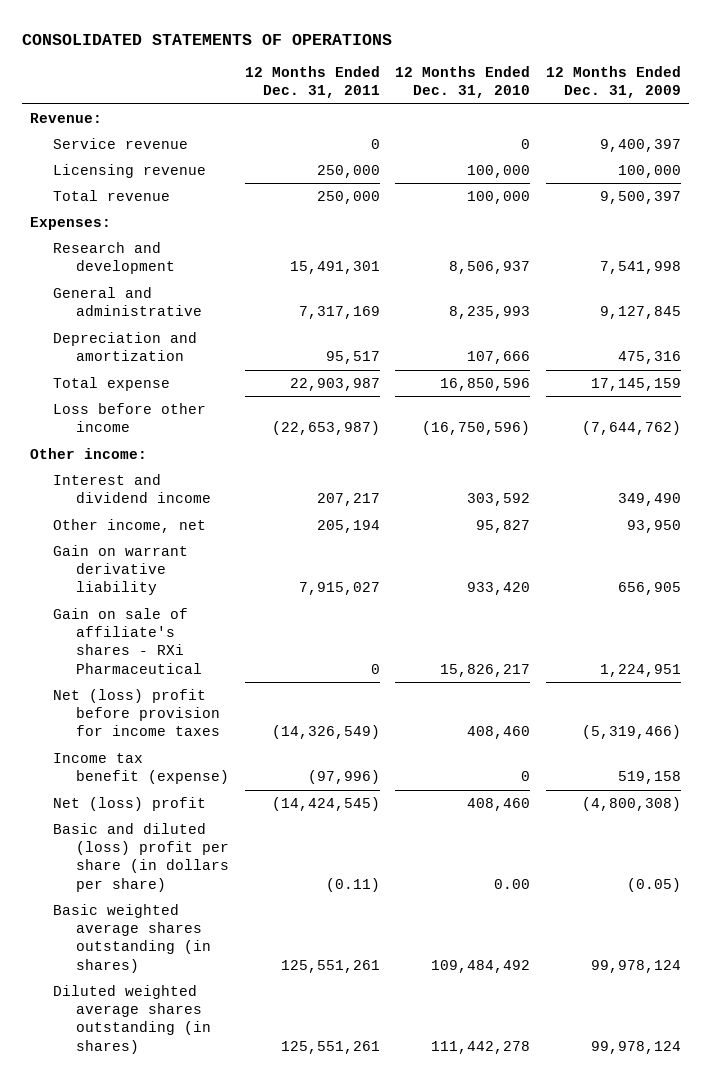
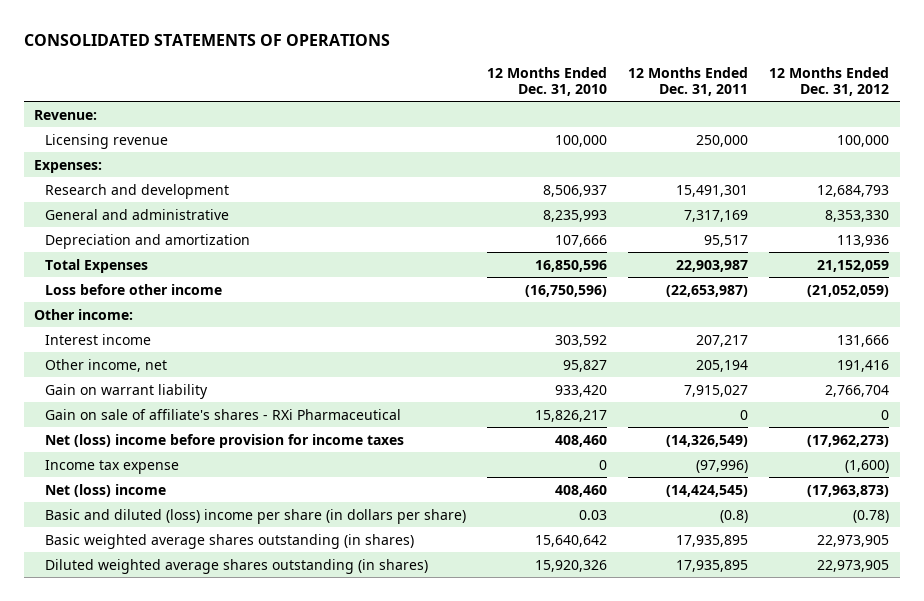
- | 12 Months Ended Dec. 31, 2011 | 12 Months Ended Dec. 31, 2010 | 12 Months Ended Dec. 31, 2009
+ | 12 Months Ended Dec. 31, 2010 | 12 Months Ended Dec. 31, 2011 | 12 Months Ended Dec. 31, 2012
- Service revenue | 0 | 0 | 9,400,397
- Total revenue | 250,000 | 100,000 | 9,500,397
- Total expense | 22,903,987 | 16,850,596 | 17,145,159
+ Total Expenses | 16,850,596 | 22,903,987 | 21,152,059
- Interest and dividend income | 207,217 | 303,592 | 349,490
+ Interest income | 303,592 | 207,217 | 131,666
- Gain on warrant derivative liability | 7,915,027 | 933,420 | 656,905
+ Gain on warrant liability | 933,420 | 7,915,027 | 2,766,704
- Net (loss) profit before provision for income taxes | (14,326,549) | 408,460 | (5,319,466)
- Income tax benefit (expense) | (97,996) | 0 | 519,158
- Net (loss) profit | (14,424,545) | 408,460 | (4,800,308)
- Basic and diluted (loss) profit per share (in dollars per share) | (0.11) | 0.00 | (0.05)
- Basic weighted average shares outstanding (in shares) | 125,551,261 | 109,484,492 | 99,978,124
- Diluted weighted average shares outstanding (in shares) | 125,551,261 | 111,442,278 | 99,978,124
+ Net (loss) income before provision for income taxes | 408,460 | (14,326,549) | (17,962,273)
+ Income tax expense | 0 | (97,996) | (1,600)
+ Net (loss) income | 408,460 | (14,424,545) | (17,963,873)
+ Basic and diluted (loss) income per share (in dollars per share) | 0.03 | (0.8) | (0.78)
+ Basic weighted average shares outstanding (in shares) | 15,640,642 | 17,935,895 | 22,973,905
+ Diluted weighted average shares outstanding (in shares) | 15,920,326 | 17,935,895 | 22,973,905

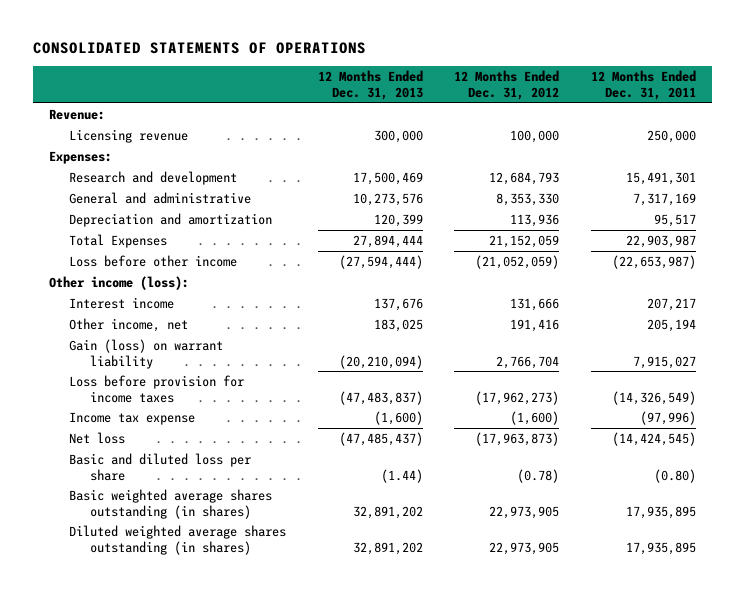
- | 12 Months Ended Dec. 31, 2010 | 12 Months Ended Dec. 31, 2011 | 12 Months Ended Dec. 31, 2012
+ | 12 Months Ended Dec. 31, 2013 | 12 Months Ended Dec. 31, 2012 | 12 Months Ended Dec. 31, 2011
- Other income:
+ Other income (loss):
- Gain on warrant liability | 933,420 | 7,915,027 | 2,766,704
- Gain on sale of affiliate's shares - RXi Pharmaceutical | 15,826,217 | 0 | 0
- Net (loss) income before provision for income taxes | 408,460 | (14,326,549) | (17,962,273)
+ Gain (loss) on warrant liability | (20,210,094) | 2,766,704 | 7,915,027
+ Loss before provision for income taxes | (47,483,837) | (17,962,273) | (14,326,549)
- Net (loss) income | 408,460 | (14,424,545) | (17,963,873)
- Basic and diluted (loss) income per share (in dollars per share) | 0.03 | (0.8) | (0.78)
+ Net loss | (47,485,437) | (17,963,873) | (14,424,545)
+ Basic and diluted loss per share | (1.44) | (0.78) | (0.80)

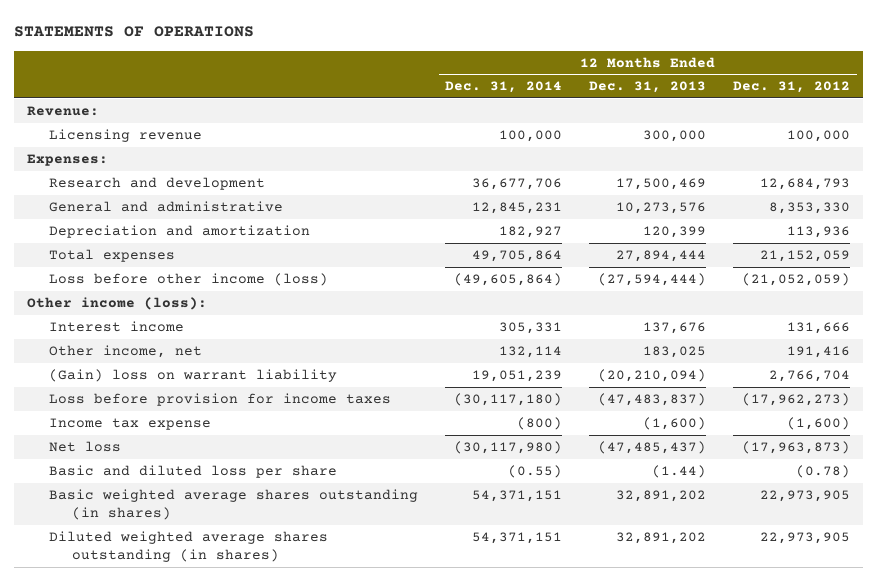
- CONSOLIDATED STATEMENTS OF OPERATIONS
+ STATEMENTS OF OPERATIONS
- | 12 Months Ended Dec. 31, 2013 | 12 Months Ended Dec. 31, 2012 | 12 Months Ended Dec. 31, 2011
+ | 12 Months Ended Dec. 31, 2014 | 12 Months Ended Dec. 31, 2013 | 12 Months Ended Dec. 31, 2012
- Total Expenses | 27,894,444 | 21,152,059 | 22,903,987
- Loss before other income | (27,594,444) | (21,052,059) | (22,653,987)
+ Total expenses | 49,705,864 | 27,894,444 | 21,152,059
+ Loss before other income (loss) | (49,605,864) | (27,594,444) | (21,052,059)
- Gain (loss) on warrant liability | (20,210,094) | 2,766,704 | 7,915,027
+ (Gain) loss on warrant liability | 19,051,239 | (20,210,094) | 2,766,704

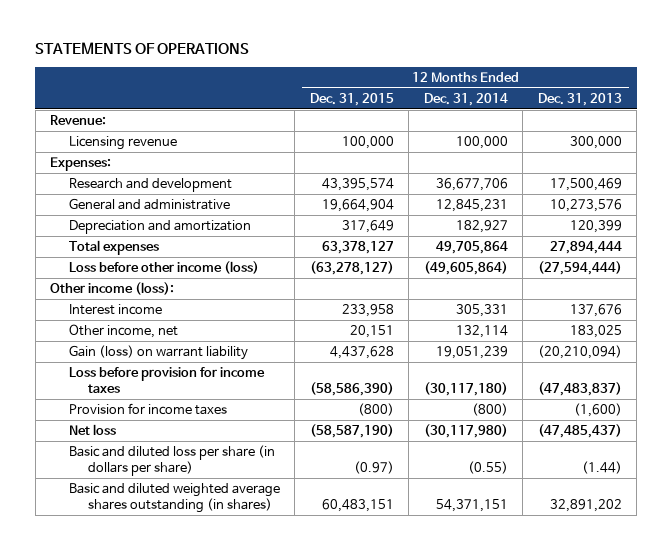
- | 12 Months Ended Dec. 31, 2014 | 12 Months Ended Dec. 31, 2013 | 12 Months Ended Dec. 31, 2012
+ | 12 Months Ended Dec. 31, 2015 | 12 Months Ended Dec. 31, 2014 | 12 Months Ended Dec. 31, 2013
- (Gain) loss on warrant liability | 19,051,239 | (20,210,094) | 2,766,704
+ Gain (loss) on warrant liability | 4,437,628 | 19,051,239 | (20,210,094)
- Income tax expense | (800) | (1,600) | (1,600)
+ Provision for income taxes | (800) | (800) | (1,600)
- Basic and diluted loss per share | (0.55) | (1.44) | (0.78)
- Basic weighted average shares outstanding (in shares) | 54,371,151 | 32,891,202 | 22,973,905
- Diluted weighted average shares outstanding (in shares) | 54,371,151 | 32,891,202 | 22,973,905
+ Basic and diluted loss per share (in dollars per share) | (0.97) | (0.55) | (1.44)
+ Basic and diluted weighted average shares outstanding (in shares) | 60,483,151 | 54,371,151 | 32,891,202

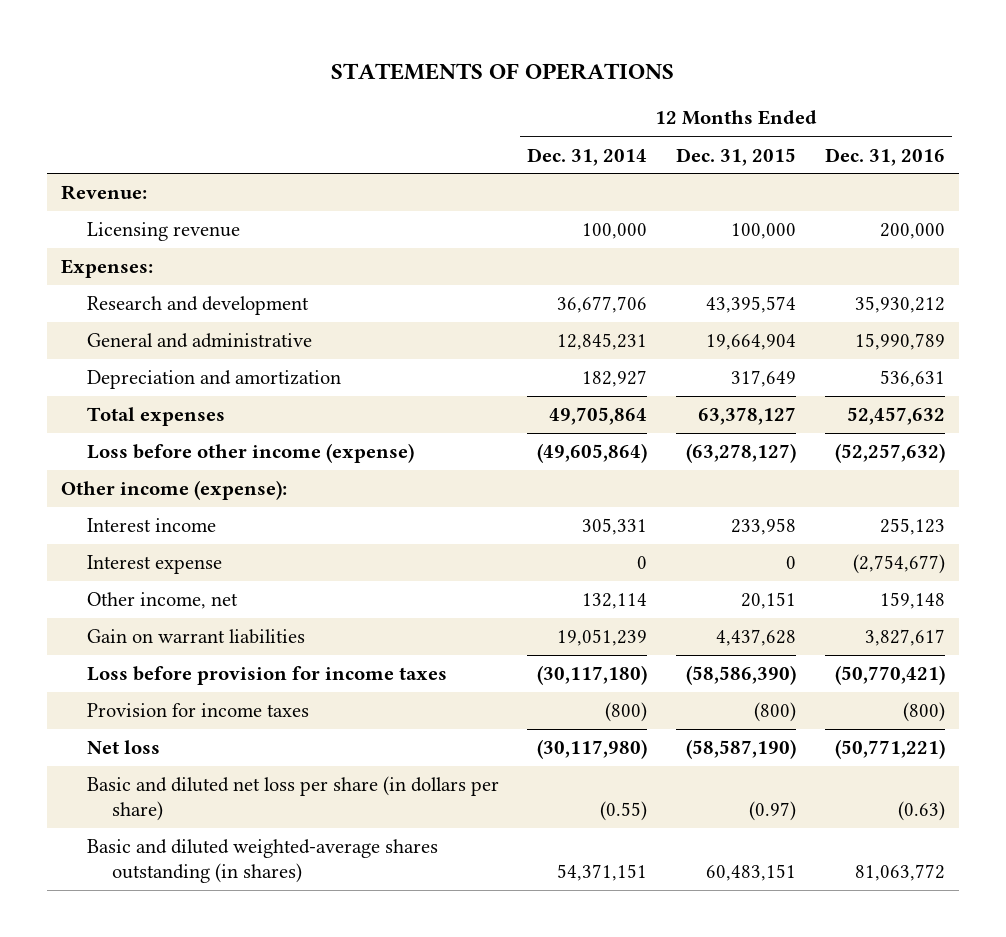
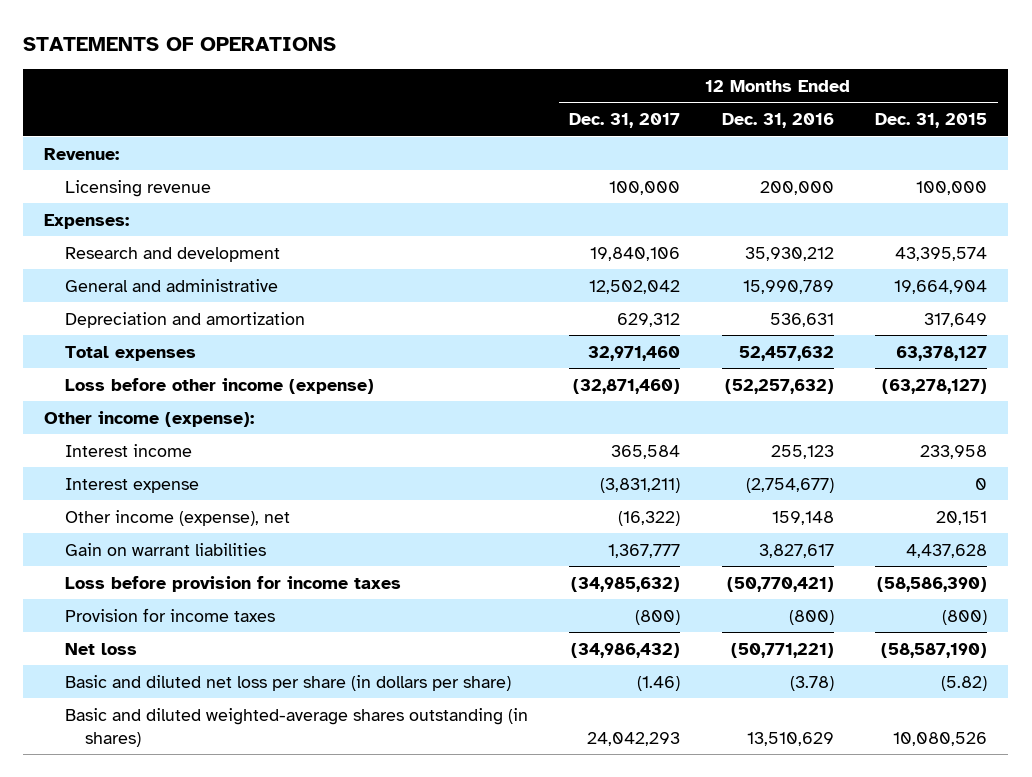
- | 12 Months Ended Dec. 31, 2014 | 12 Months Ended Dec. 31, 2015 | 12 Months Ended Dec. 31, 2016
+ | 12 Months Ended Dec. 31, 2017 | 12 Months Ended Dec. 31, 2016 | 12 Months Ended Dec. 31, 2015
- Other income, net | 132,114 | 20,151 | 159,148
+ Other income (expense), net | (16,322) | 159,148 | 20,151
- Basic and diluted net loss per share (in dollars per share) | (0.55) | (0.97) | (0.63)
- Basic and diluted weighted-average shares outstanding (in shares) | 54,371,151 | 60,483,151 | 81,063,772
+ Basic and diluted net loss per share (in dollars per share) | (1.46) | (3.78) | (5.82)
+ Basic and diluted weighted-average shares outstanding (in shares) | 24,042,293 | 13,510,629 | 10,080,526

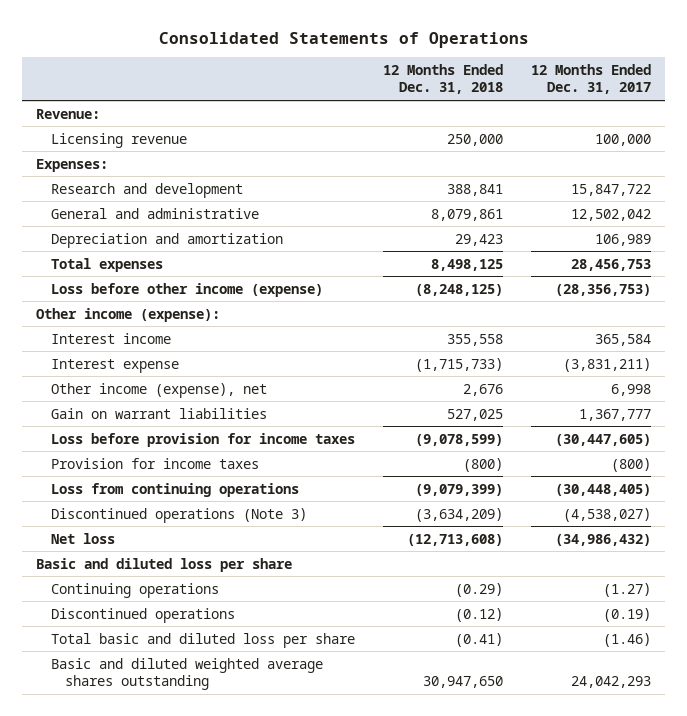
- STATEMENTS OF OPERATIONS
+ Consolidated Statements of Operations
- | 12 Months Ended Dec. 31, 2017 | 12 Months Ended Dec. 31, 2016 | 12 Months Ended Dec. 31, 2015
+ | 12 Months Ended Dec. 31, 2018 | 12 Months Ended Dec. 31, 2017
- Research and development | 19,840,106 | 35,930,212 | 43,395,574
+ Research and development | 388,841 | 15,847,722
- Depreciation and amortization | 629,312 | 536,631 | 317,649
- Total expenses | 32,971,460 | 52,457,632 | 63,378,127
- Loss before other income (expense) | (32,871,460) | (52,257,632) | (63,278,127)
+ Depreciation and amortization | 29,423 | 106,989
+ Total expenses | 8,498,125 | 28,456,753
+ Loss before other income (expense) | (8,248,125) | (28,356,753)
- Other income (expense), net | (16,322) | 159,148 | 20,151
+ Other income (expense), net | 2,676 | 6,998
- Loss before provision for income taxes | (34,985,632) | (50,770,421) | (58,586,390)
+ Loss before provision for income taxes | (9,078,599) | (30,447,605)
+ Loss from continuing operations | (9,079,399) | (30,448,405)
+ Discontinued operations (Note 3) | (3,634,209) | (4,538,027)
- Basic and diluted net loss per share (in dollars per share) | (1.46) | (3.78) | (5.82)
- Basic and diluted weighted-average shares outstanding (in shares) | 24,042,293 | 13,510,629 | 10,080,526
+ Basic and diluted loss per share
+ Continuing operations | (0.29) | (1.27)
+ Discontinued operations | (0.12) | (0.19)
+ Total basic and diluted loss per share | (0.41) | (1.46)
+ Basic and diluted weighted average shares outstanding | 30,947,650 | 24,042,293

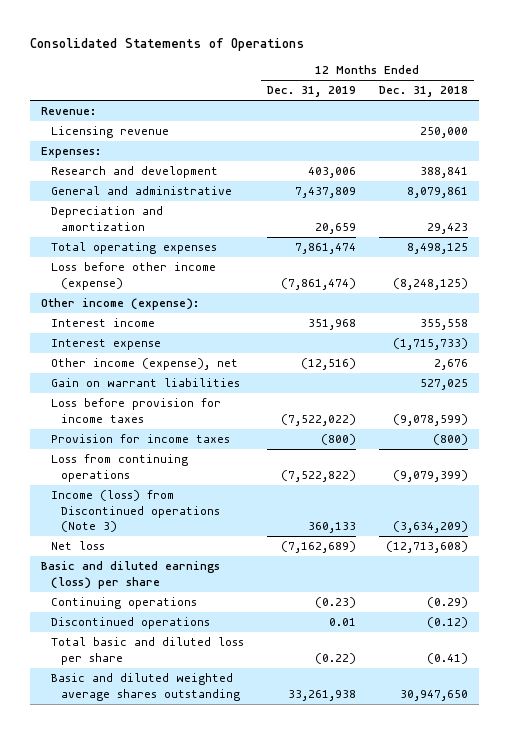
- | 12 Months Ended Dec. 31, 2018 | 12 Months Ended Dec. 31, 2017
+ | 12 Months Ended Dec. 31, 2019 | 12 Months Ended Dec. 31, 2018
- Total expenses | 8,498,125 | 28,456,753
+ Total operating expenses | 7,861,474 | 8,498,125
- Discontinued operations (Note 3) | (3,634,209) | (4,538,027)
+ Income (loss) from Discontinued operations (Note 3) | 360,133 | (3,634,209)
- Basic and diluted loss per share
+ Basic and diluted earnings (loss) per share

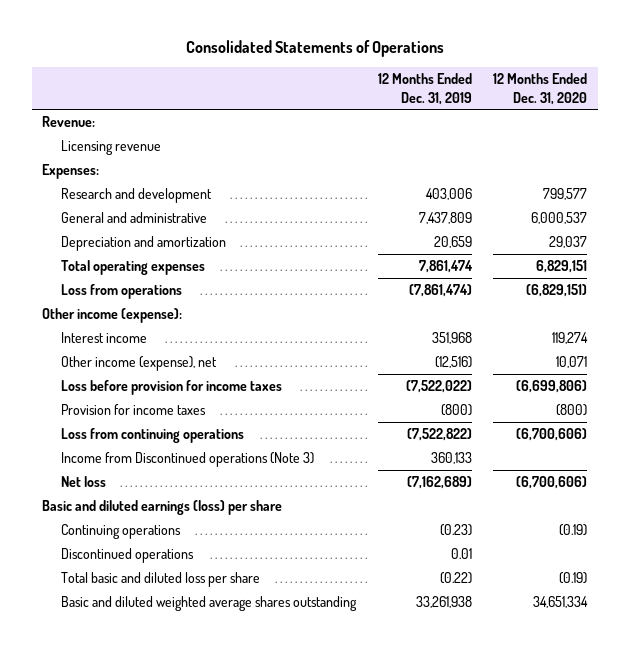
- | 12 Months Ended Dec. 31, 2019 | 12 Months Ended Dec. 31, 2018
+ | 12 Months Ended Dec. 31, 2019 | 12 Months Ended Dec. 31, 2020
- Loss before other income (expense) | (7,861,474) | (8,248,125)
+ Loss from operations | (7,861,474) | (6,829,151)
- Interest expense | | (1,715,733)
- Gain on warrant liabilities | | 527,025
- Income (loss) from Discontinued operations (Note 3) | 360,133 | (3,634,209)
+ Income from Discontinued operations (Note 3) | 360,133 |

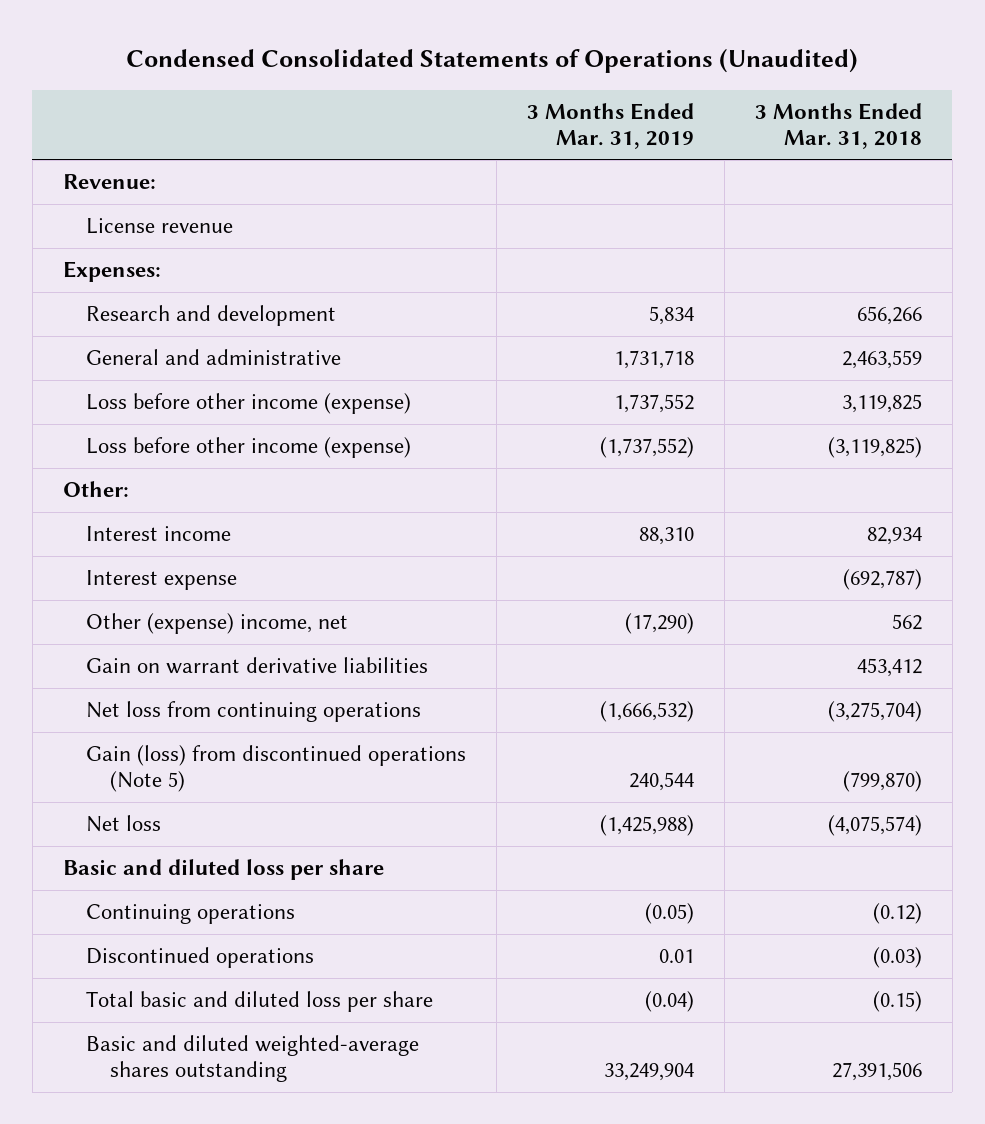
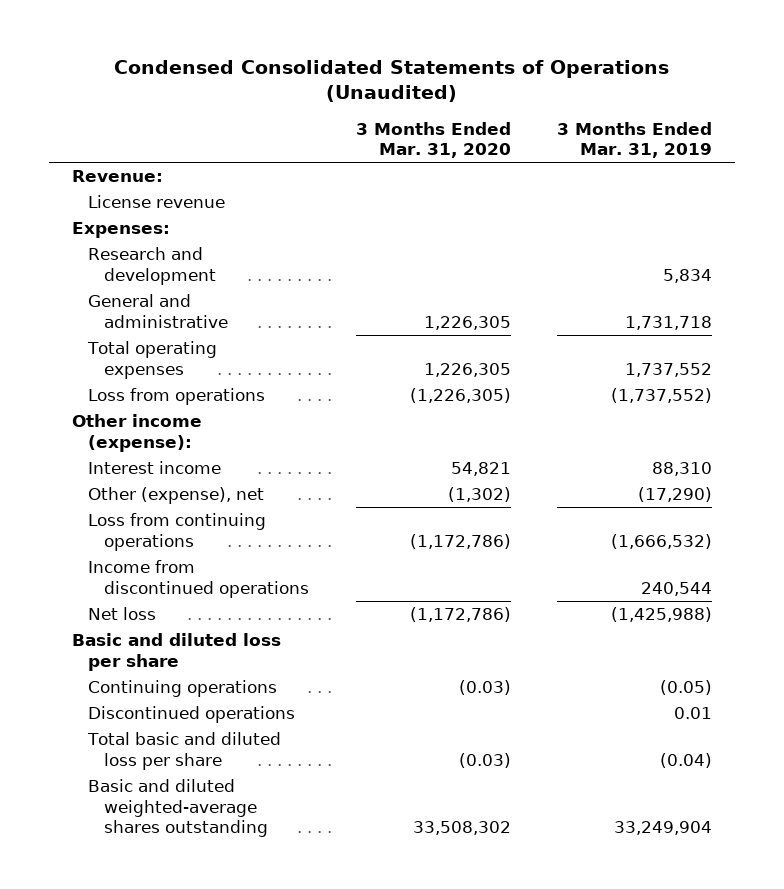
- | 3 Months Ended Mar. 31, 2019 | 3 Months Ended Mar. 31, 2018
+ | 3 Months Ended Mar. 31, 2020 | 3 Months Ended Mar. 31, 2019
- Loss before other income (expense) | 1,737,552 | 3,119,825
- Loss before other income (expense) | (1,737,552) | (3,119,825)
- Other:
+ Total operating expenses | 1,226,305 | 1,737,552
+ Loss from operations | (1,226,305) | (1,737,552)
+ Other income (expense):
- Interest expense | | (692,787)
- Other (expense) income, net | (17,290) | 562
- Gain on warrant derivative liabilities | | 453,412
- Net loss from continuing operations | (1,666,532) | (3,275,704)
- Gain (loss) from discontinued operations (Note 5) | 240,544 | (799,870)
+ Other (expense), net | (1,302) | (17,290)
+ Loss from continuing operations | (1,172,786) | (1,666,532)
+ Income from discontinued operations | | 240,544

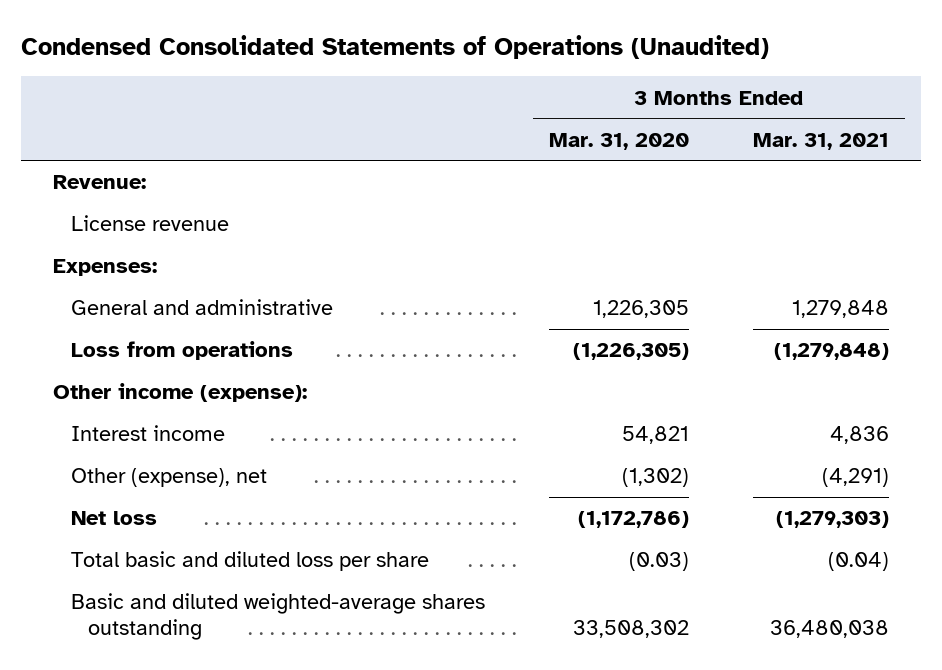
- | 3 Months Ended Mar. 31, 2020 | 3 Months Ended Mar. 31, 2019
+ | 3 Months Ended Mar. 31, 2020 | 3 Months Ended Mar. 31, 2021
- Research and development | | 5,834
- Total operating expenses | 1,226,305 | 1,737,552
- Loss from continuing operations | (1,172,786) | (1,666,532)
- Income from discontinued operations | | 240,544
- Basic and diluted loss per share
- Continuing operations | (0.03) | (0.05)
- Discontinued operations | | 0.01

